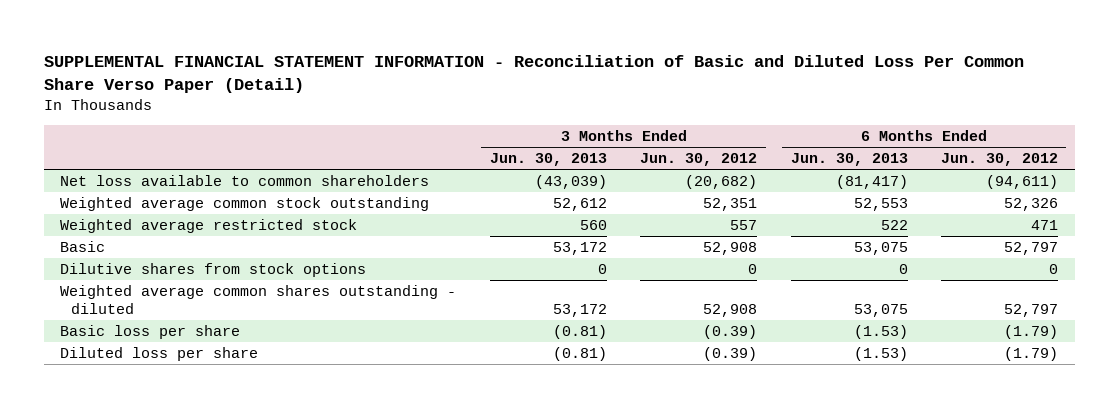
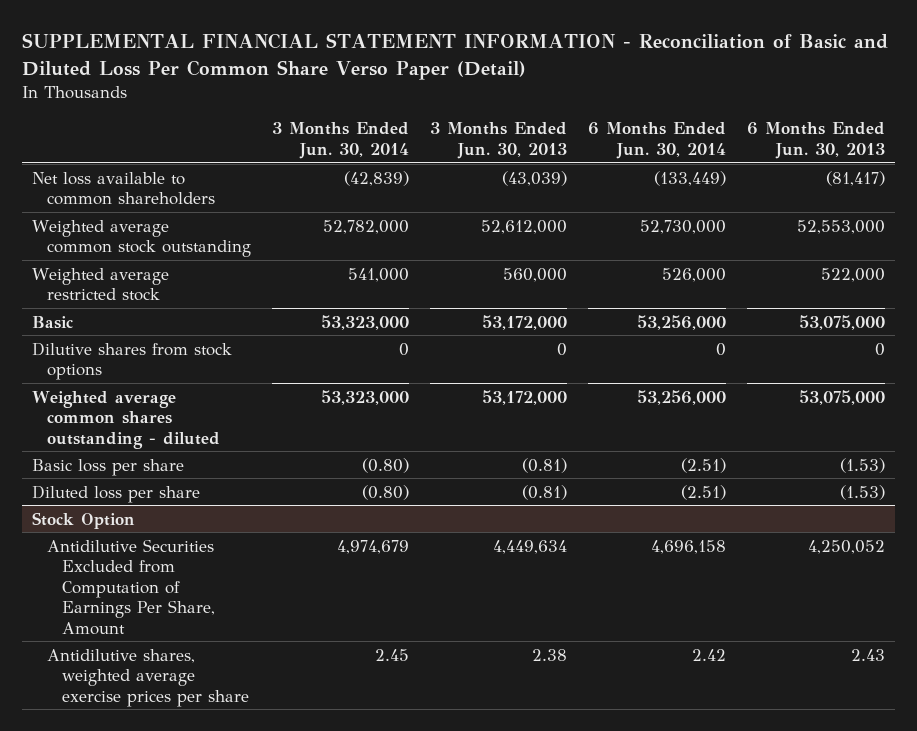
- | 3 Months Ended Jun. 30, 2013 | 3 Months Ended Jun. 30, 2012 | 6 Months Ended Jun. 30, 2013 | 6 Months Ended Jun. 30, 2012
+ | 3 Months Ended Jun. 30, 2014 | 3 Months Ended Jun. 30, 2013 | 6 Months Ended Jun. 30, 2014 | 6 Months Ended Jun. 30, 2013
- Weighted average common stock outstanding | 52,612 | 52,351 | 52,553 | 52,326
- Weighted average restricted stock | 560 | 557 | 522 | 471
- Basic | 53,172 | 52,908 | 53,075 | 52,797
+ Weighted average common stock outstanding | 52,782,000 | 52,612,000 | 52,730,000 | 52,553,000
+ Weighted average restricted stock | 541,000 | 560,000 | 526,000 | 522,000
+ Basic | 53,323,000 | 53,172,000 | 53,256,000 | 53,075,000
- Weighted average common shares outstanding - diluted | 53,172 | 52,908 | 53,075 | 52,797
+ Weighted average common shares outstanding - diluted | 53,323,000 | 53,172,000 | 53,256,000 | 53,075,000
+ Stock Option
+ Antidilutive Securities Excluded from Computation of Earnings Per Share, Amount | 4,974,679 | 4,449,634 | 4,696,158 | 4,250,052
+ Antidilutive shares, weighted average exercise prices per share | 2.45 | 2.38 | 2.42 | 2.43

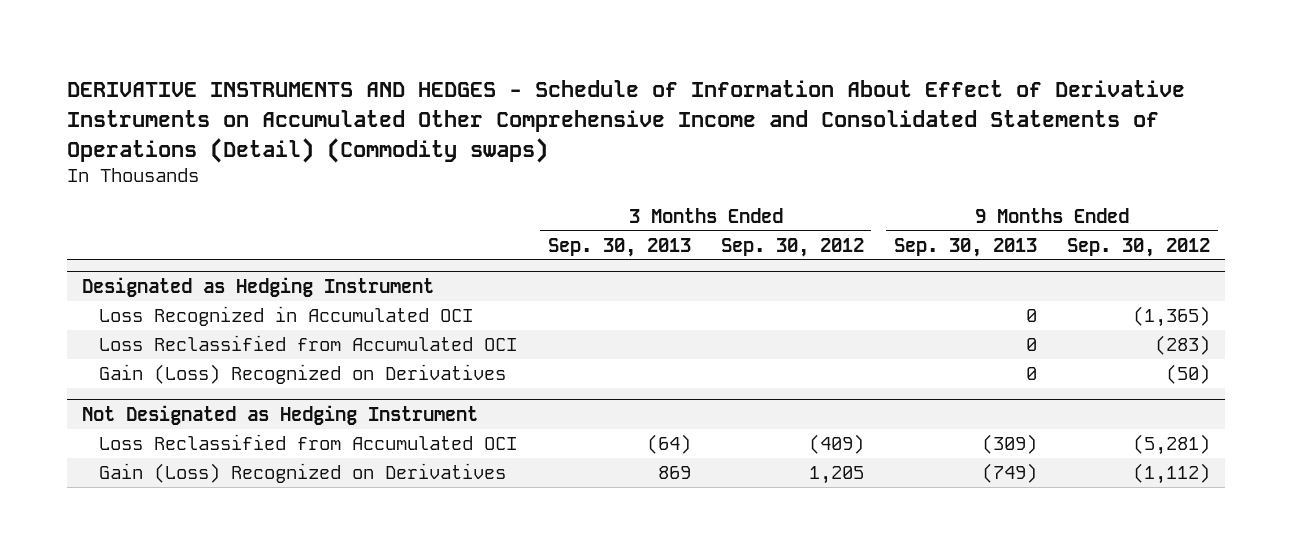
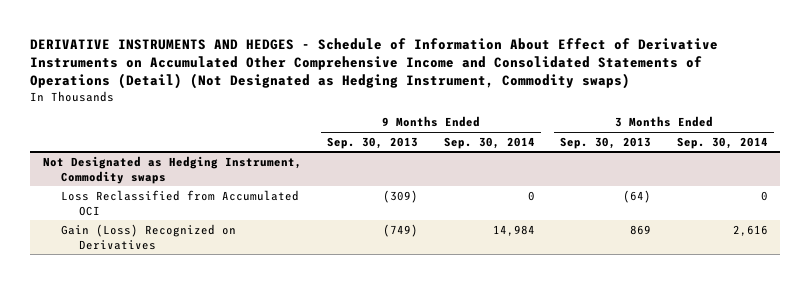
- DERIVATIVE INSTRUMENTS AND HEDGES - Schedule of Information About Effect of Derivative Instruments on Accumulated Other Comprehensive Income and Consolidated Statements of Operations (Detail) (Commodity swaps)
+ DERIVATIVE INSTRUMENTS AND HEDGES - Schedule of Information About Effect of Derivative Instruments on Accumulated Other Comprehensive Income and Consolidated Statements of Operations (Detail) (Not Designated as Hedging Instrument, Commodity swaps)
- | 3 Months Ended Sep. 30, 2013 | 3 Months Ended Sep. 30, 2012 | 9 Months Ended Sep. 30, 2013 | 9 Months Ended Sep. 30, 2012
+ | 9 Months Ended Sep. 30, 2013 | 9 Months Ended Sep. 30, 2014 | 3 Months Ended Sep. 30, 2013 | 3 Months Ended Sep. 30, 2014
- Designated as Hedging Instrument
- Loss Recognized in Accumulated OCI | | | 0 | (1,365)
- Loss Reclassified from Accumulated OCI | | | 0 | (283)
- Gain (Loss) Recognized on Derivatives | | | 0 | (50)
- Not Designated as Hedging Instrument
+ Not Designated as Hedging Instrument, Commodity swaps

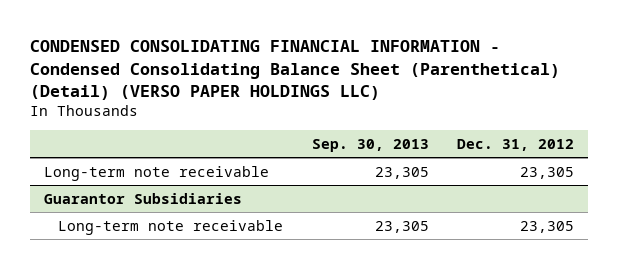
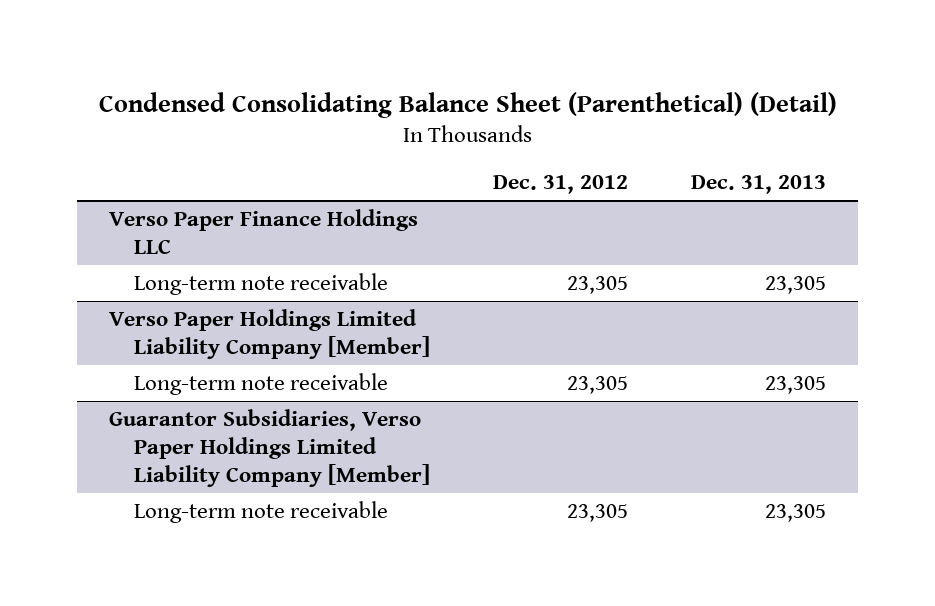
- CONDENSED CONSOLIDATING FINANCIAL INFORMATION - Condensed Consolidating Balance Sheet (Parenthetical) (Detail) (VERSO PAPER HOLDINGS LLC)
+ Condensed Consolidating Balance Sheet (Parenthetical) (Detail)
- | Sep. 30, 2013 | Dec. 31, 2012
+ | Dec. 31, 2012 | Dec. 31, 2013
+ Verso Paper Finance Holdings LLC
- Guarantor Subsidiaries
+ Verso Paper Holdings Limited Liability Company [Member]
+ Guarantor Subsidiaries, Verso Paper Holdings Limited Liability Company [Member]
+ Long-term note receivable | 23,305 | 23,305

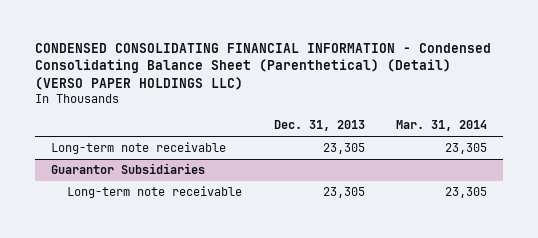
- Condensed Consolidating Balance Sheet (Parenthetical) (Detail)
+ CONDENSED CONSOLIDATING FINANCIAL INFORMATION - Condensed Consolidating Balance Sheet (Parenthetical) (Detail) (VERSO PAPER HOLDINGS LLC)
- | Dec. 31, 2012 | Dec. 31, 2013
+ | Dec. 31, 2013 | Mar. 31, 2014
- Verso Paper Finance Holdings LLC
- Verso Paper Holdings Limited Liability Company [Member]
- Long-term note receivable | 23,305 | 23,305
- Guarantor Subsidiaries, Verso Paper Holdings Limited Liability Company [Member]
+ Guarantor Subsidiaries

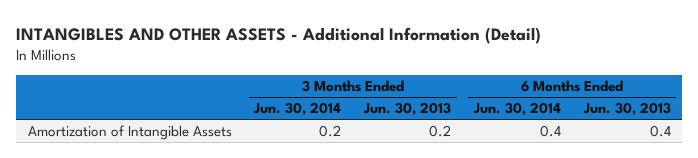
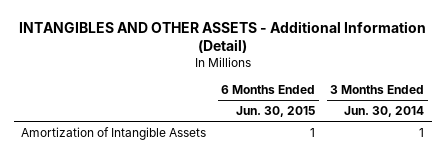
- | 3 Months Ended Jun. 30, 2014 | 3 Months Ended Jun. 30, 2013 | 6 Months Ended Jun. 30, 2014 | 6 Months Ended Jun. 30, 2013
+ | 6 Months Ended Jun. 30, 2015 | 3 Months Ended Jun. 30, 2014
- Amortization of Intangible Assets | 0.2 | 0.2 | 0.4 | 0.4
+ Amortization of Intangible Assets | 1 | 1

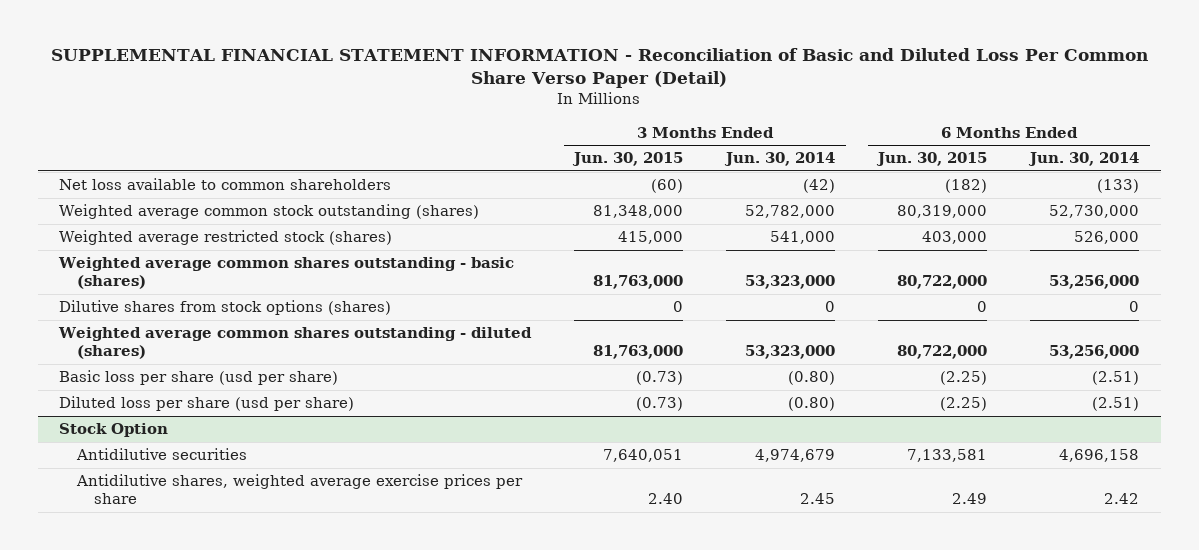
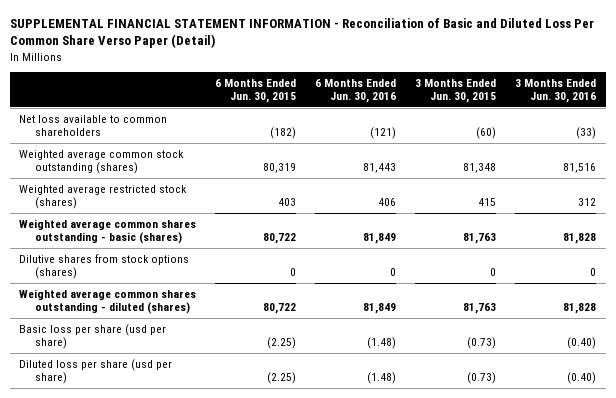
- | 3 Months Ended Jun. 30, 2015 | 3 Months Ended Jun. 30, 2014 | 6 Months Ended Jun. 30, 2015 | 6 Months Ended Jun. 30, 2014
+ | 6 Months Ended Jun. 30, 2015 | 6 Months Ended Jun. 30, 2016 | 3 Months Ended Jun. 30, 2015 | 3 Months Ended Jun. 30, 2016
- Weighted average common stock outstanding (shares) | 81,348,000 | 52,782,000 | 80,319,000 | 52,730,000
- Weighted average restricted stock (shares) | 415,000 | 541,000 | 403,000 | 526,000
- Weighted average common shares outstanding - basic (shares) | 81,763,000 | 53,323,000 | 80,722,000 | 53,256,000
+ Weighted average common stock outstanding (shares) | 80,319 | 81,443 | 81,348 | 81,516
+ Weighted average restricted stock (shares) | 403 | 406 | 415 | 312
+ Weighted average common shares outstanding - basic (shares) | 80,722 | 81,849 | 81,763 | 81,828
- Weighted average common shares outstanding - diluted (shares) | 81,763,000 | 53,323,000 | 80,722,000 | 53,256,000
+ Weighted average common shares outstanding - diluted (shares) | 80,722 | 81,849 | 81,763 | 81,828
- Stock Option
- Antidilutive securities | 7,640,051 | 4,974,679 | 7,133,581 | 4,696,158
- Antidilutive shares, weighted average exercise prices per share | 2.40 | 2.45 | 2.49 | 2.42

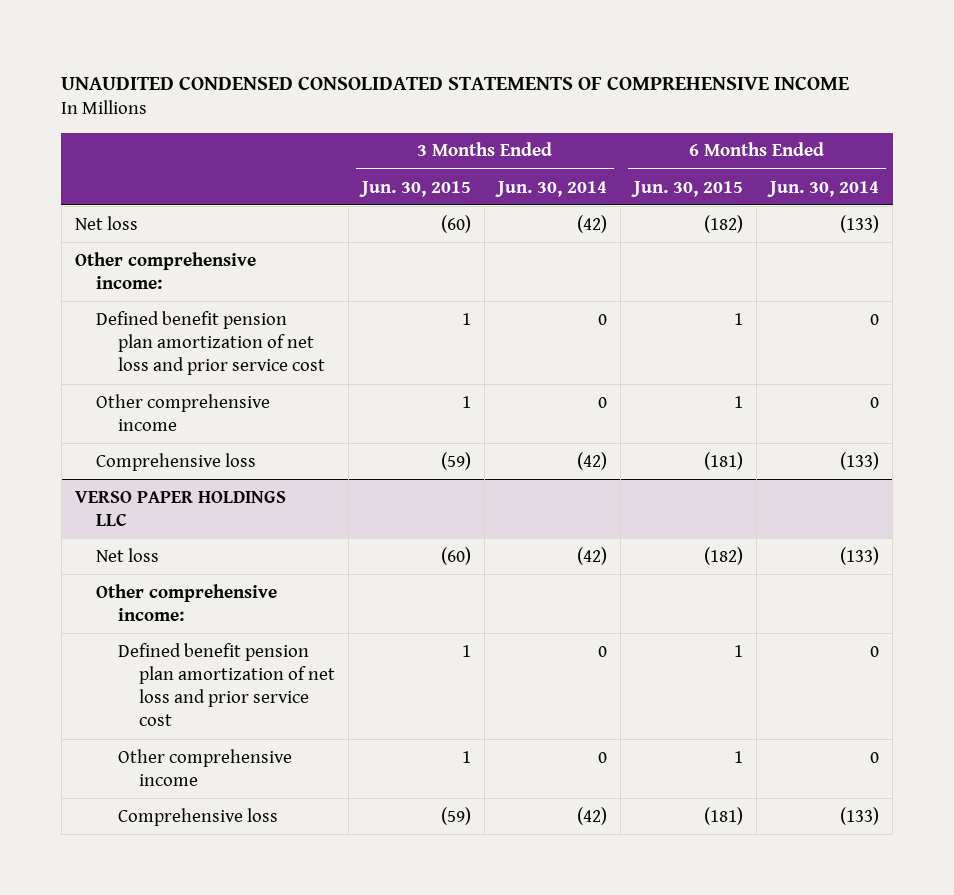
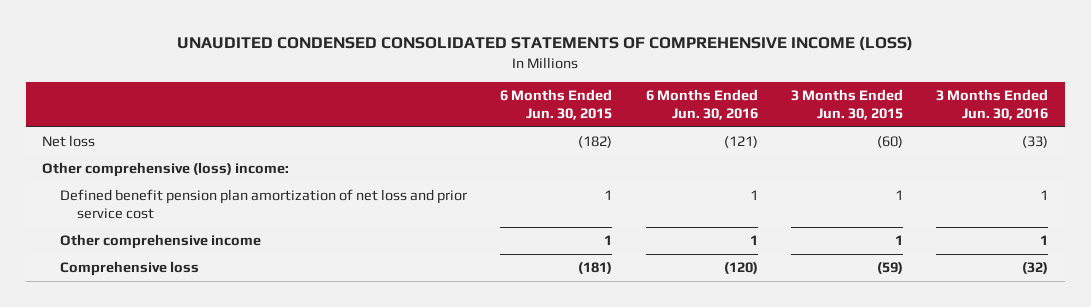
- UNAUDITED CONDENSED CONSOLIDATED STATEMENTS OF COMPREHENSIVE INCOME
+ UNAUDITED CONDENSED CONSOLIDATED STATEMENTS OF COMPREHENSIVE INCOME (LOSS)
- | 3 Months Ended Jun. 30, 2015 | 3 Months Ended Jun. 30, 2014 | 6 Months Ended Jun. 30, 2015 | 6 Months Ended Jun. 30, 2014
+ | 6 Months Ended Jun. 30, 2015 | 6 Months Ended Jun. 30, 2016 | 3 Months Ended Jun. 30, 2015 | 3 Months Ended Jun. 30, 2016
- Other comprehensive income:
- Defined benefit pension plan amortization of net loss and prior service cost | 1 | 0 | 1 | 0
- Other comprehensive income | 1 | 0 | 1 | 0
- Comprehensive loss | (59) | (42) | (181) | (133)
- VERSO PAPER HOLDINGS LLC
- Net loss | (60) | (42) | (182) | (133)
- Other comprehensive income:
+ Other comprehensive (loss) income:

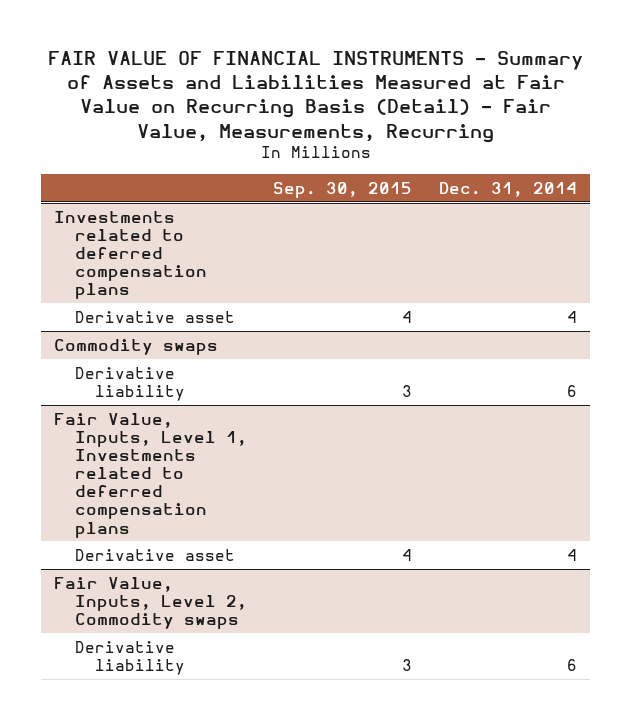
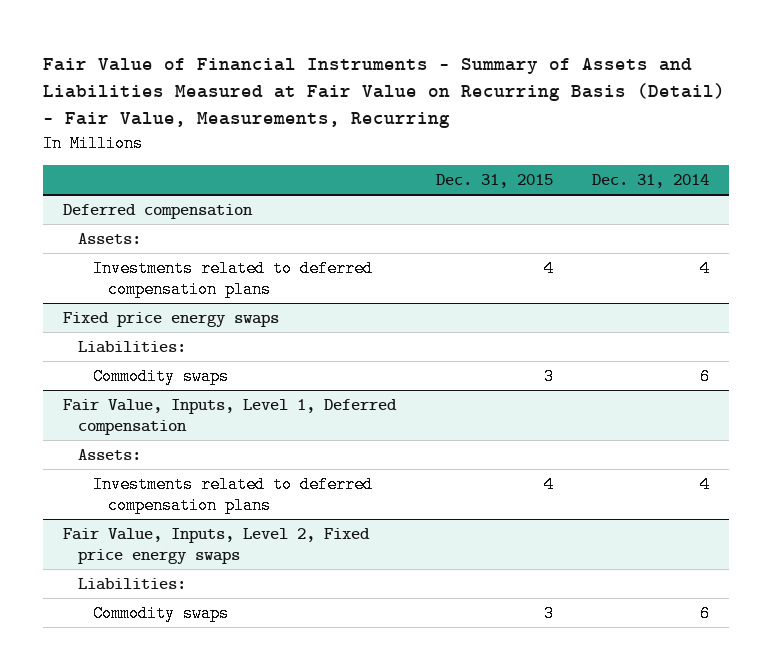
- FAIR VALUE OF FINANCIAL INSTRUMENTS - Summary of Assets and Liabilities Measured at Fair Value on Recurring Basis (Detail) - Fair Value, Measurements, Recurring
+ Fair Value of Financial Instruments - Summary of Assets and Liabilities Measured at Fair Value on Recurring Basis (Detail) - Fair Value, Measurements, Recurring
- | Sep. 30, 2015 | Dec. 31, 2014
+ | Dec. 31, 2015 | Dec. 31, 2014
- Investments related to deferred compensation plans
- Derivative asset | 4 | 4
- Commodity swaps
- Derivative liability | 3 | 6
- Fair Value, Inputs, Level 1, Investments related to deferred compensation plans
- Derivative asset | 4 | 4
- Fair Value, Inputs, Level 2, Commodity swaps
- Derivative liability | 3 | 6
+ Deferred compensation
+ Assets:
+ Investments related to deferred compensation plans | 4 | 4
+ Fixed price energy swaps
+ Liabilities:
+ Commodity swaps | 3 | 6
+ Fair Value, Inputs, Level 1, Deferred compensation
+ Assets:
+ Investments related to deferred compensation plans | 4 | 4
+ Fair Value, Inputs, Level 2, Fixed price energy swaps
+ Liabilities:
+ Commodity swaps | 3 | 6

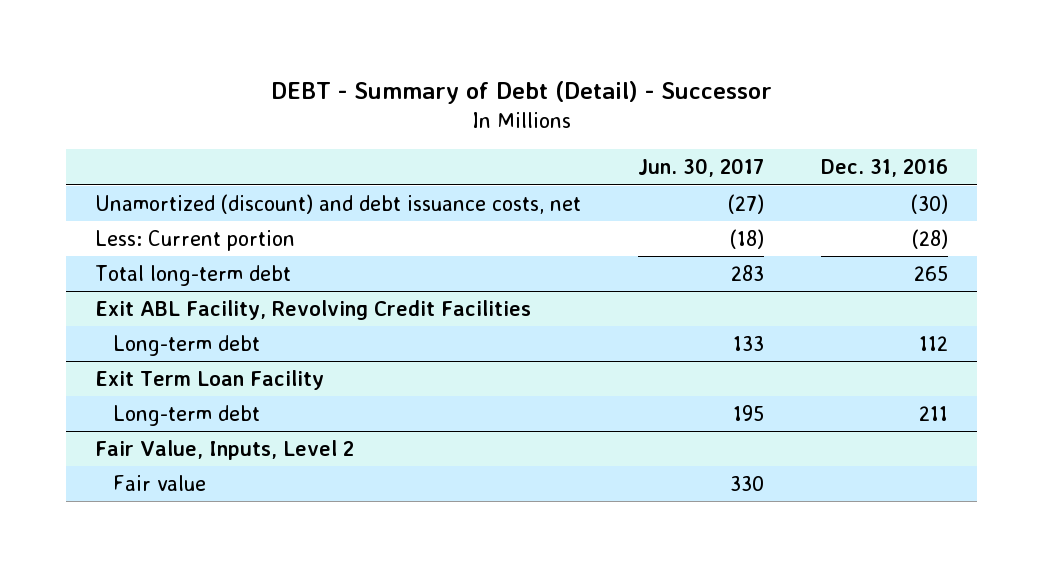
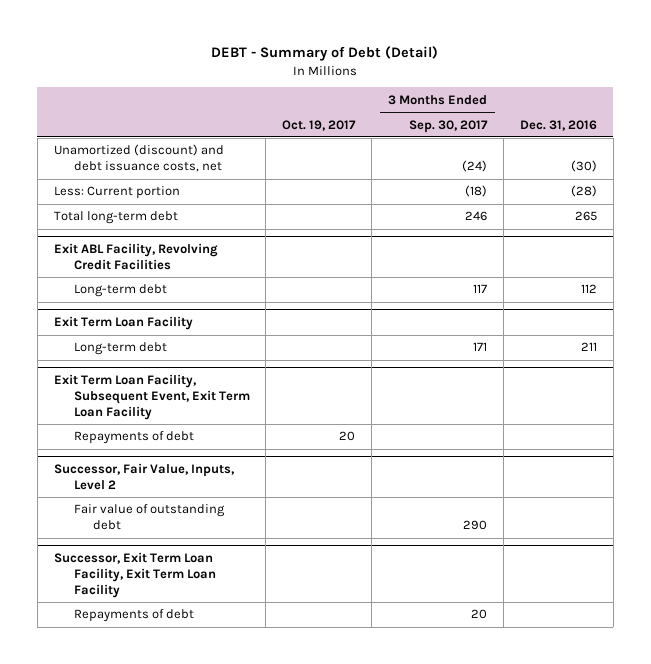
- DEBT - Summary of Debt (Detail) - Successor
+ DEBT - Summary of Debt (Detail)
- | Jun. 30, 2017 | Dec. 31, 2016
+ | Oct. 19, 2017 | 3 Months Ended Sep. 30, 2017 | Dec. 31, 2016
- Fair Value, Inputs, Level 2
- Fair value | 330 |
+ Exit Term Loan Facility, Subsequent Event, Exit Term Loan Facility
+ Repayments of debt | 20 | |
+ Successor, Fair Value, Inputs, Level 2
+ Fair value of outstanding debt | | 290 |
+ Successor, Exit Term Loan Facility, Exit Term Loan Facility
+ Repayments of debt | | 20 |

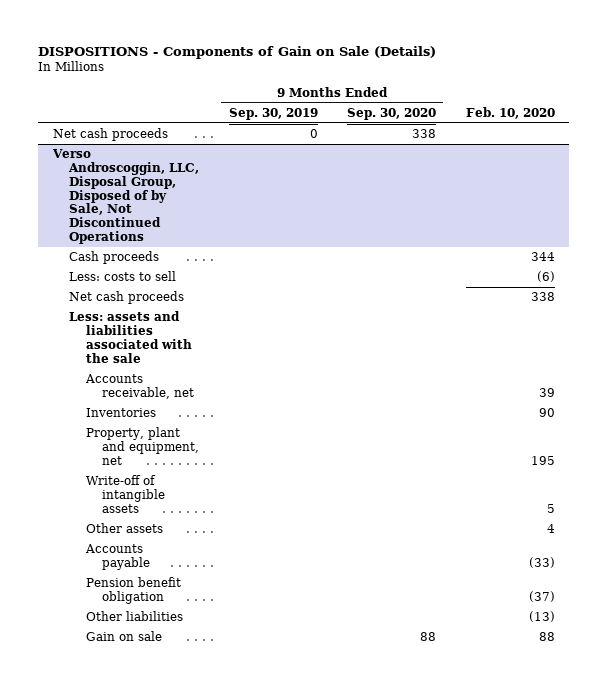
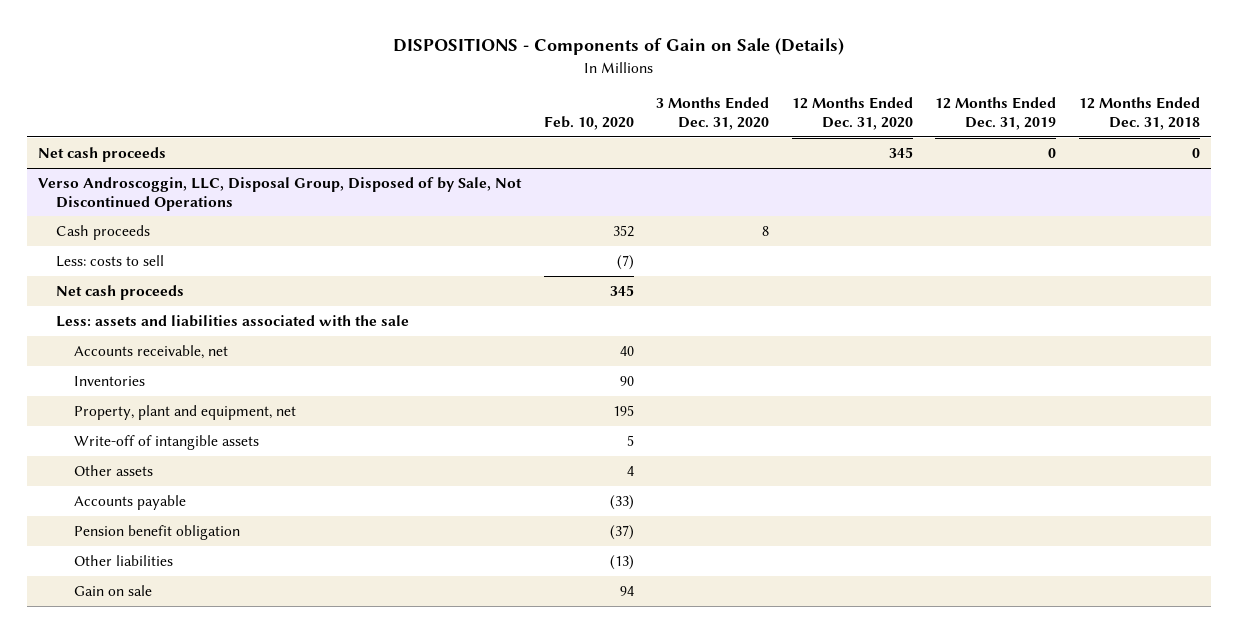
- | 9 Months Ended Sep. 30, 2019 | 9 Months Ended Sep. 30, 2020 | Feb. 10, 2020
+ | Feb. 10, 2020 | 3 Months Ended Dec. 31, 2020 | 12 Months Ended Dec. 31, 2020 | 12 Months Ended Dec. 31, 2019 | 12 Months Ended Dec. 31, 2018
@ Verso Androscoggin, LLC, Disposal Group, Disposed of by Sale, Not Discontinued Operations
- Cash proceeds | | | 344
- Less: costs to sell | | | (6)
- Net cash proceeds | | | 338
+ Cash proceeds | 352 | 8 | | |
+ Less: costs to sell | (7) | | | |
+ Net cash proceeds | 345 | | | |
- Accounts receivable, net | | | 39
+ Accounts receivable, net | 40 | | | |
- Gain on sale | | 88 | 88
+ Gain on sale | 94 | | | |

